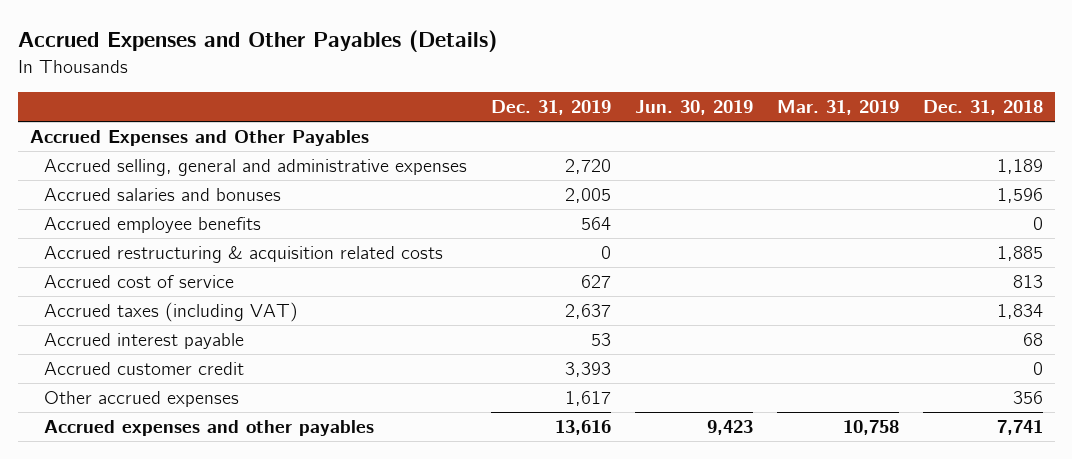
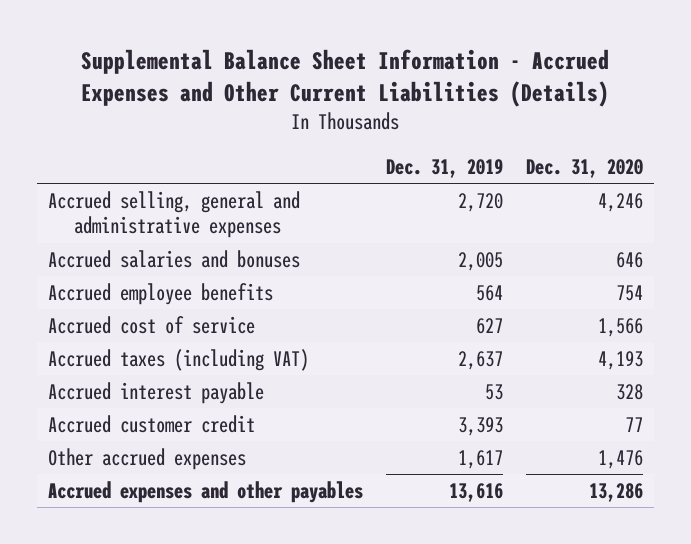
- Accrued Expenses and Other Payables (Details)
+ Supplemental Balance Sheet Information - Accrued Expenses and Other Current Liabilities (Details)
- | Dec. 31, 2019 | Jun. 30, 2019 | Mar. 31, 2019 | Dec. 31, 2018
+ | Dec. 31, 2019 | Dec. 31, 2020
- Accrued Expenses and Other Payables
- Accrued restructuring & acquisition related costs | 0 | | | 1,885

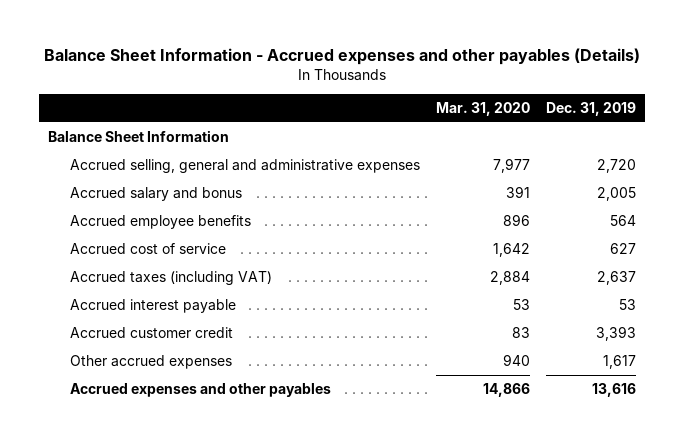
- Supplemental Balance Sheet Information - Accrued Expenses and Other Current Liabilities (Details)
+ Balance Sheet Information - Accrued expenses and other payables (Details)
- | Dec. 31, 2019 | Dec. 31, 2020
+ | Mar. 31, 2020 | Dec. 31, 2019
+ Balance Sheet Information
- Accrued salaries and bonuses | 2,005 | 646
+ Accrued salary and bonus | 391 | 2,005

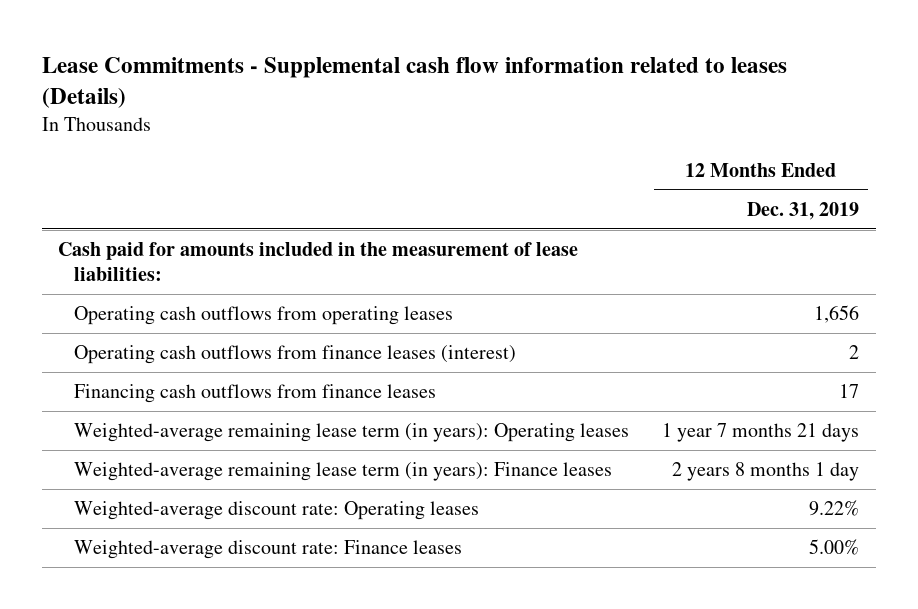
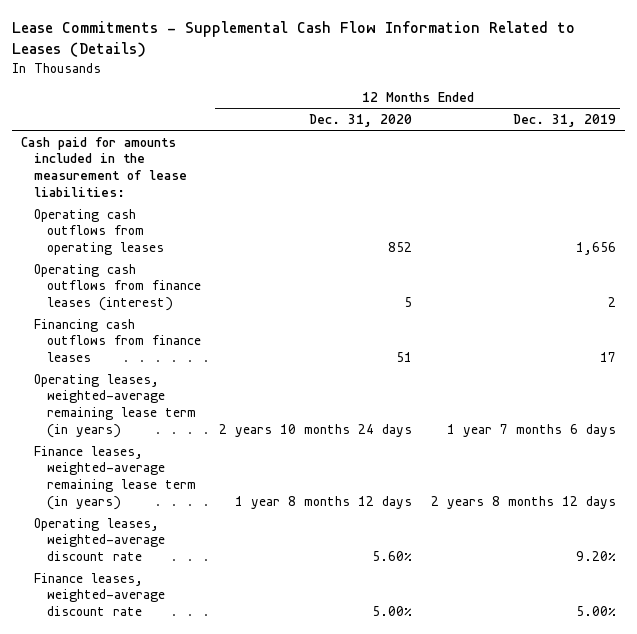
- Lease Commitments - Supplemental cash flow information related to leases (Details)
+ Lease Commitments - Supplemental Cash Flow Information Related to Leases (Details)
- | 12 Months Ended Dec. 31, 2019
+ | 12 Months Ended Dec. 31, 2020 | 12 Months Ended Dec. 31, 2019
- Weighted-average remaining lease term (in years): Operating leases | 1 year 7 months 21 days
- Weighted-average remaining lease term (in years): Finance leases | 2 years 8 months 1 day
- Weighted-average discount rate: Operating leases | 9.22%
- Weighted-average discount rate: Finance leases | 5.00%
+ Operating leases, weighted-average remaining lease term (in years) | 2 years 10 months 24 days | 1 year 7 months 6 days
+ Finance leases, weighted-average remaining lease term (in years) | 1 year 8 months 12 days | 2 years 8 months 12 days
+ Operating leases, weighted-average discount rate | 5.60% | 9.20%
+ Finance leases, weighted-average discount rate | 5.00% | 5.00%

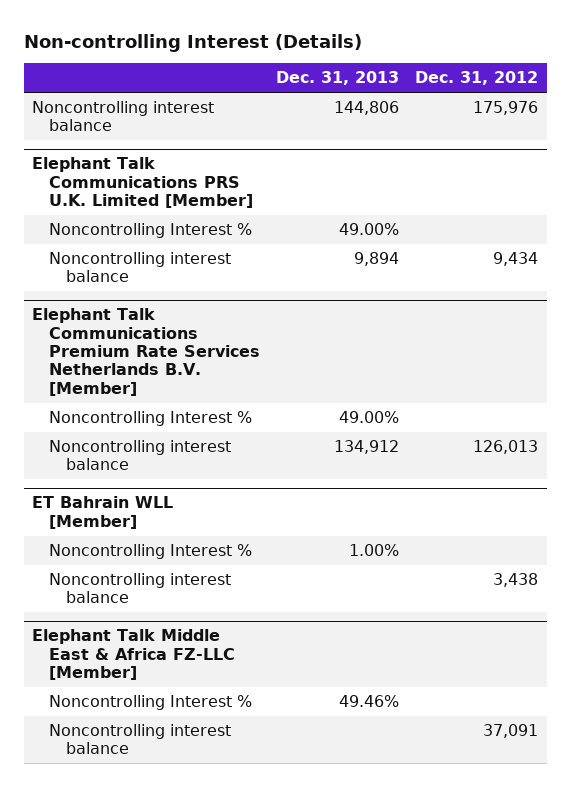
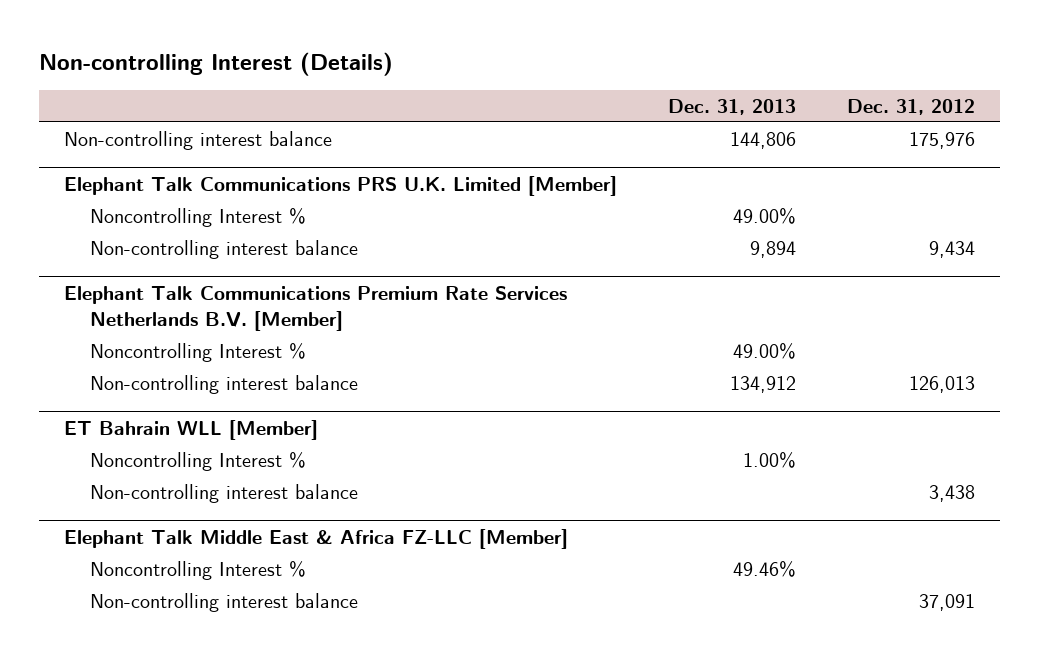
- Noncontrolling interest balance | 144,806 | 175,976
+ Non-controlling interest balance | 144,806 | 175,976
@ Elephant Talk Communications PRS U.K. Limited [Member]
- Noncontrolling interest balance | 9,894 | 9,434
+ Non-controlling interest balance | 9,894 | 9,434
@ Elephant Talk Communications Premium Rate Services Netherlands B.V. [Member]
- Noncontrolling interest balance | 134,912 | 126,013
+ Non-controlling interest balance | 134,912 | 126,013
@ ET Bahrain WLL [Member]
- Noncontrolling interest balance | | 3,438
+ Non-controlling interest balance | | 3,438
@ Elephant Talk Middle East & Africa FZ-LLC [Member]
- Noncontrolling interest balance | | 37,091
+ Non-controlling interest balance | | 37,091

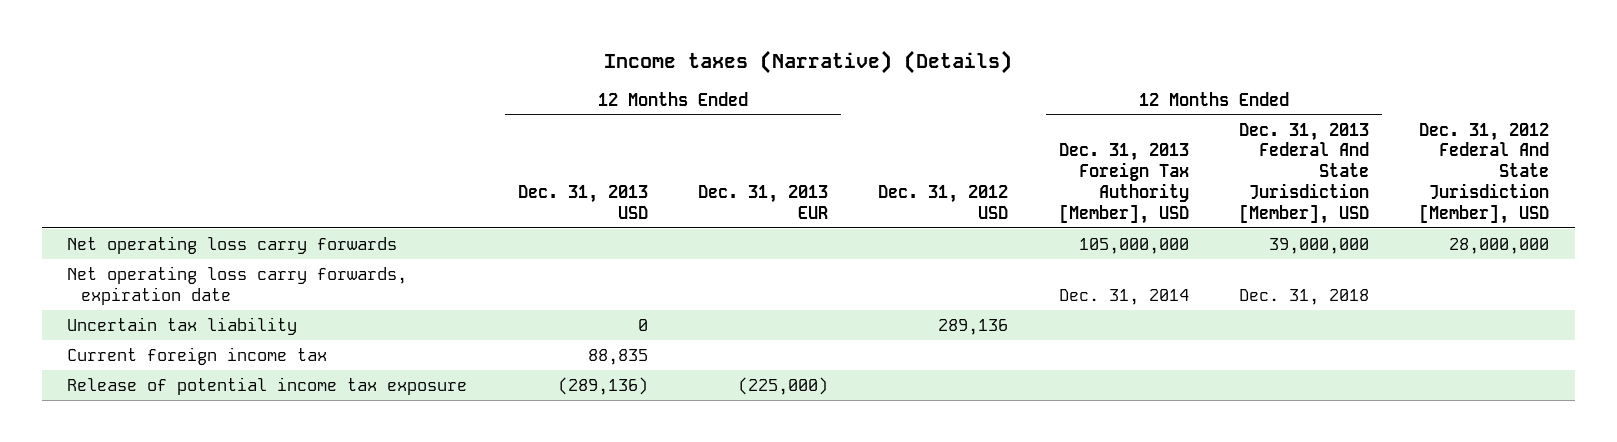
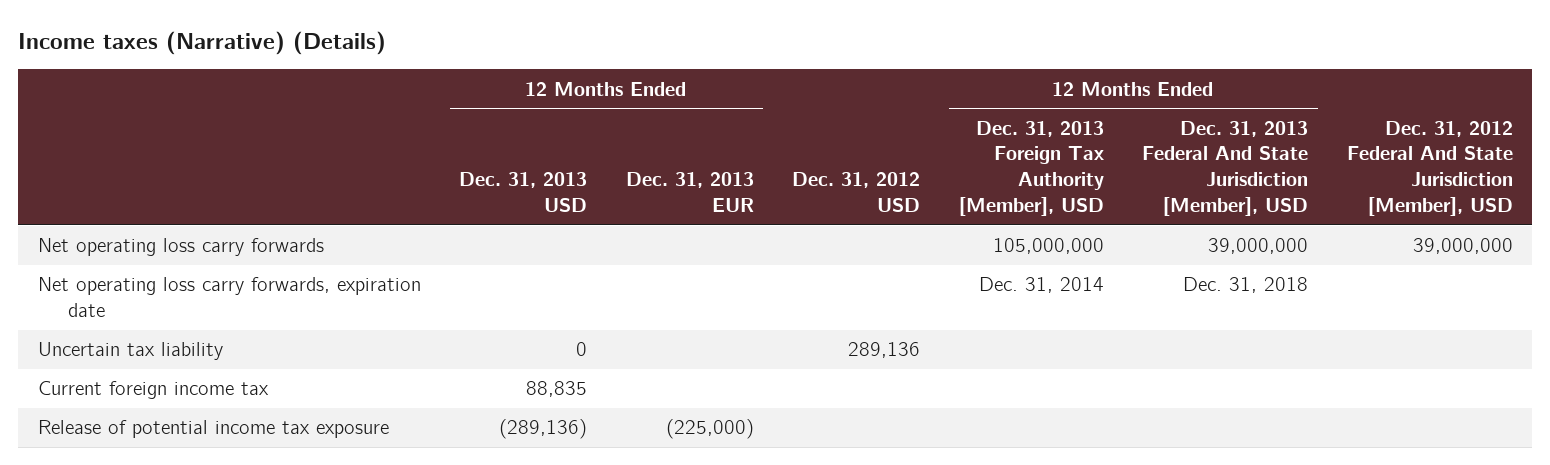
- Net operating loss carry forwards | | | | 105,000,000 | 39,000,000 | 28,000,000
+ Net operating loss carry forwards | | | | 105,000,000 | 39,000,000 | 39,000,000

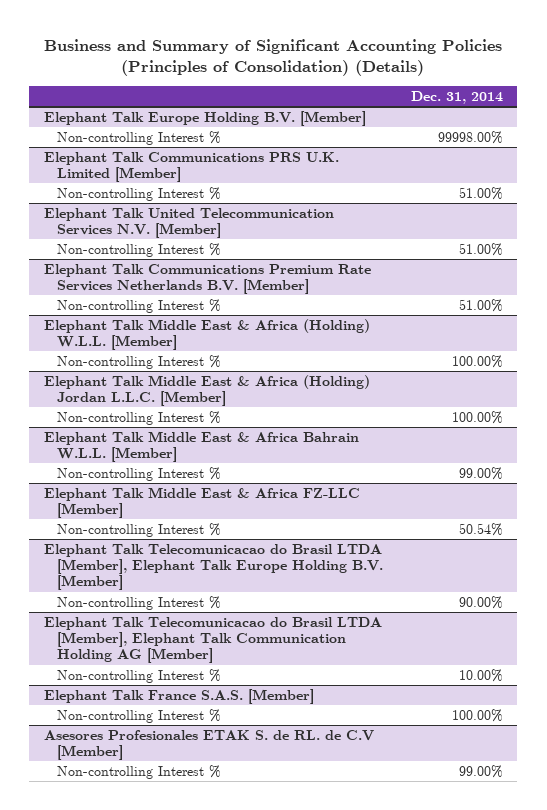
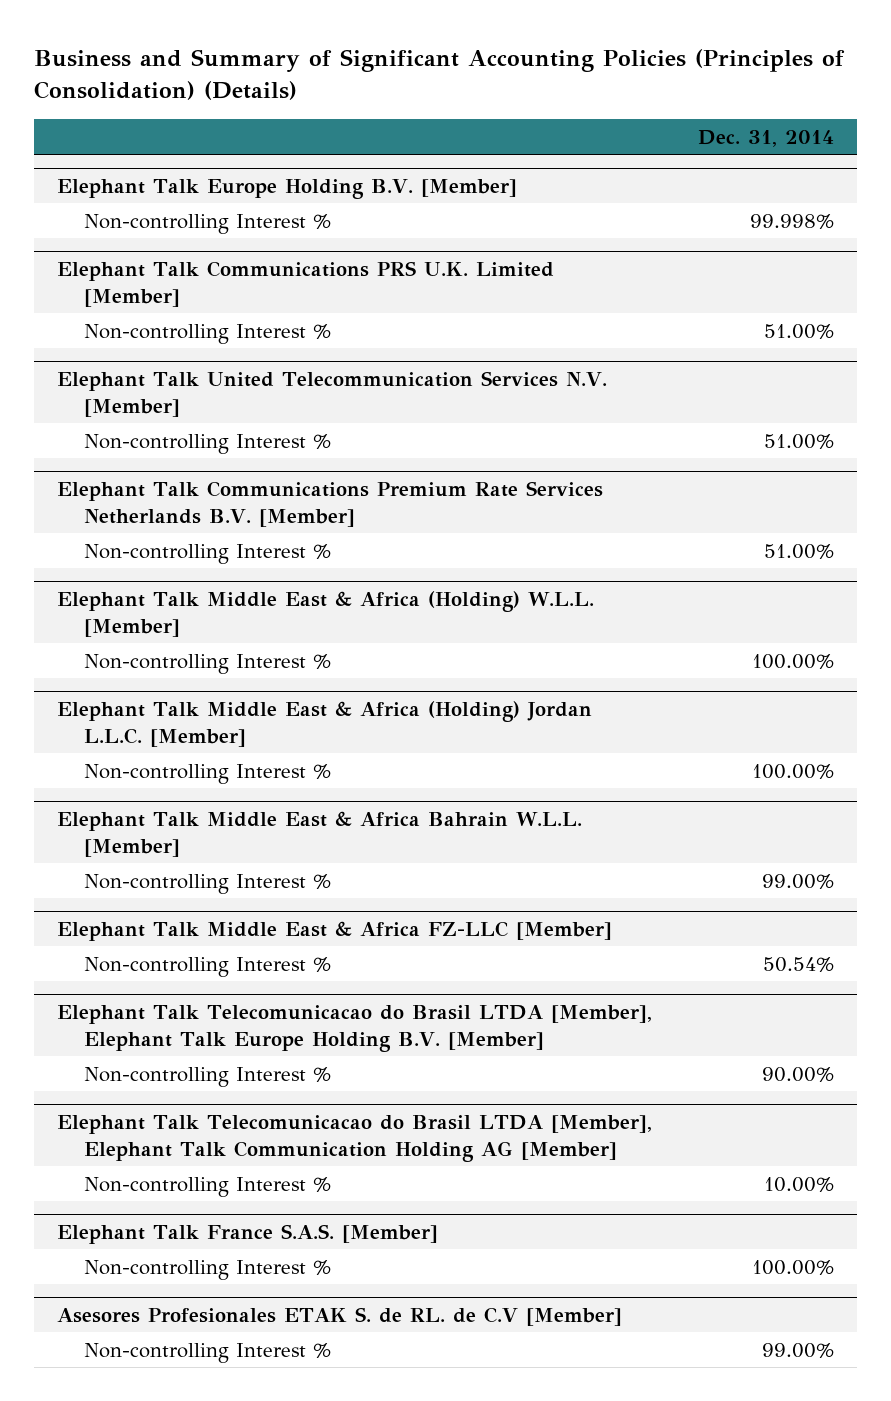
@ Elephant Talk Europe Holding B.V. [Member]
- Non-controlling Interest % | 99998.00%
+ Non-controlling Interest % | 99.998%

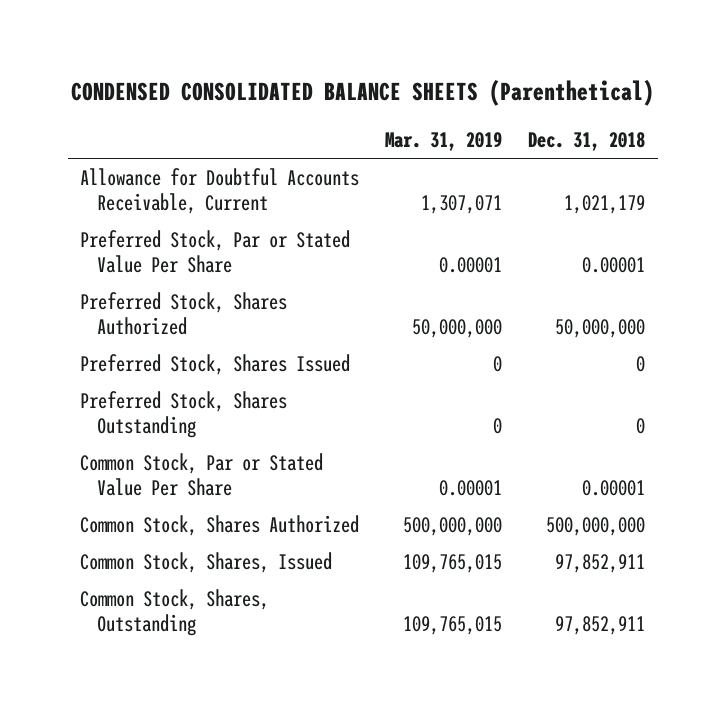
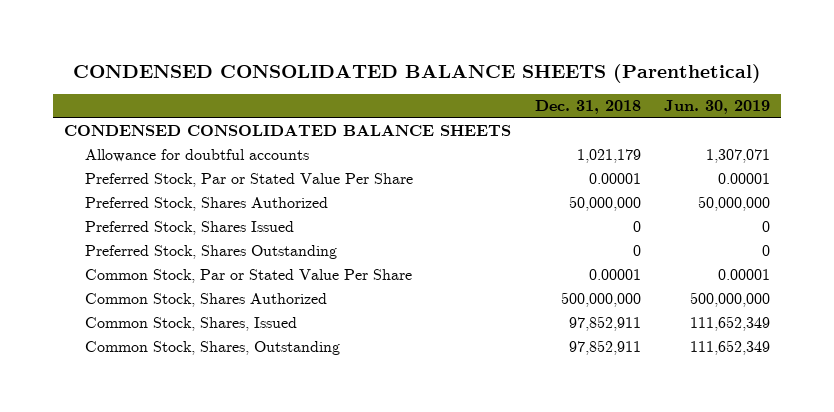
- | Mar. 31, 2019 | Dec. 31, 2018
+ | Dec. 31, 2018 | Jun. 30, 2019
- Allowance for Doubtful Accounts Receivable, Current | 1,307,071 | 1,021,179
+ CONDENSED CONSOLIDATED BALANCE SHEETS
+ Allowance for doubtful accounts | 1,021,179 | 1,307,071

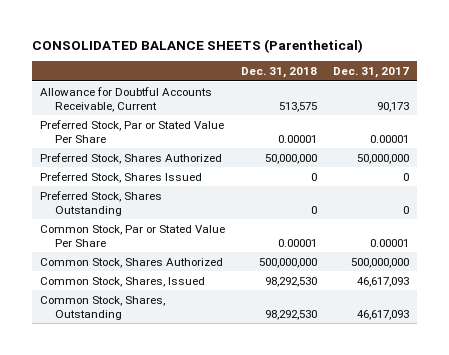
- CONDENSED CONSOLIDATED BALANCE SHEETS (Parenthetical)
+ CONSOLIDATED BALANCE SHEETS (Parenthetical)
- | Dec. 31, 2018 | Jun. 30, 2019
+ | Dec. 31, 2018 | Dec. 31, 2017
- CONDENSED CONSOLIDATED BALANCE SHEETS
- Allowance for doubtful accounts | 1,021,179 | 1,307,071
+ Allowance for Doubtful Accounts Receivable, Current | 513,575 | 90,173
- Common Stock, Shares, Issued | 97,852,911 | 111,652,349
- Common Stock, Shares, Outstanding | 97,852,911 | 111,652,349
+ Common Stock, Shares, Issued | 98,292,530 | 46,617,093
+ Common Stock, Shares, Outstanding | 98,292,530 | 46,617,093

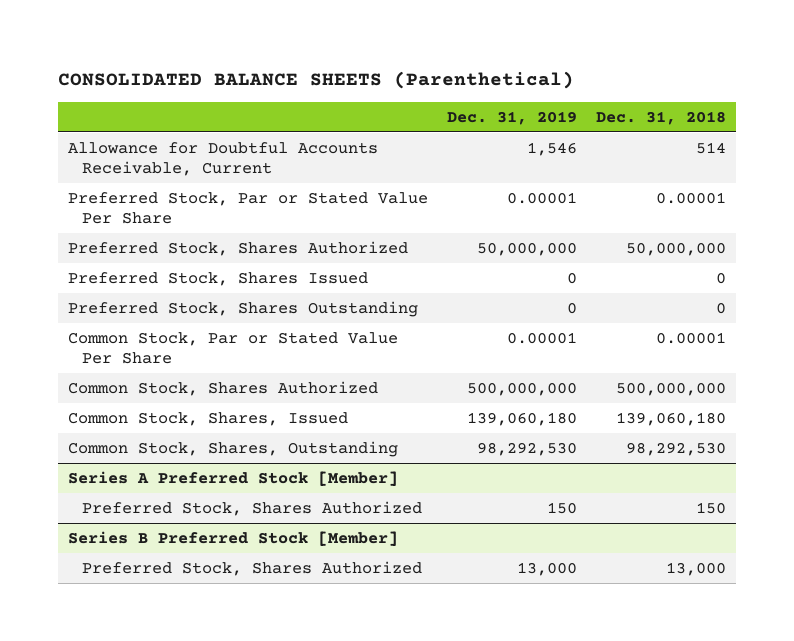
- | Dec. 31, 2018 | Dec. 31, 2017
+ | Dec. 31, 2019 | Dec. 31, 2018
- Allowance for Doubtful Accounts Receivable, Current | 513,575 | 90,173
+ Allowance for Doubtful Accounts Receivable, Current | 1,546 | 514
- Common Stock, Shares, Issued | 98,292,530 | 46,617,093
+ Common Stock, Shares, Issued | 139,060,180 | 139,060,180
+ Series A Preferred Stock [Member]
+ Preferred Stock, Shares Authorized | 150 | 150
+ Series B Preferred Stock [Member]
+ Preferred Stock, Shares Authorized | 13,000 | 13,000

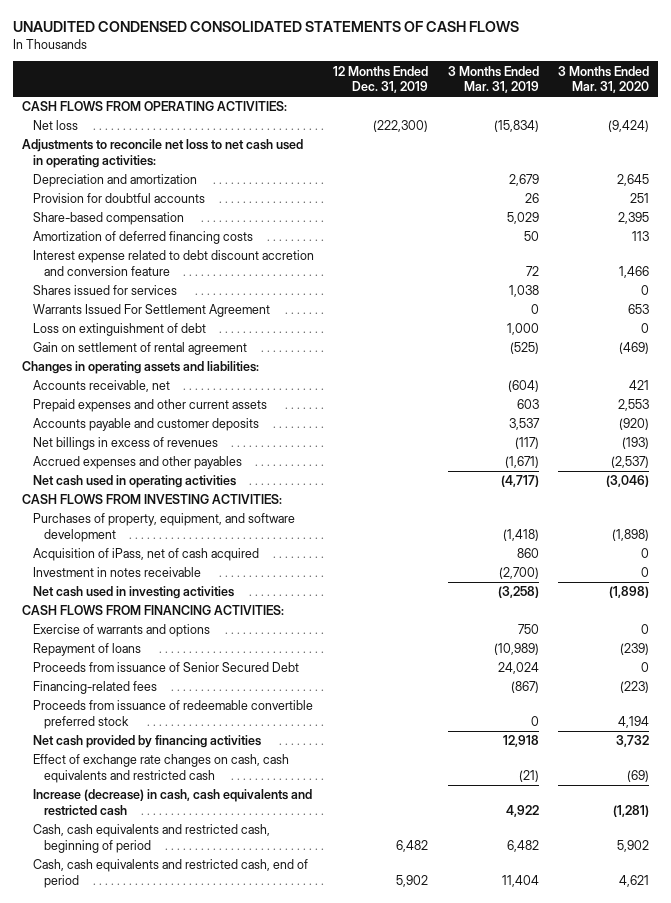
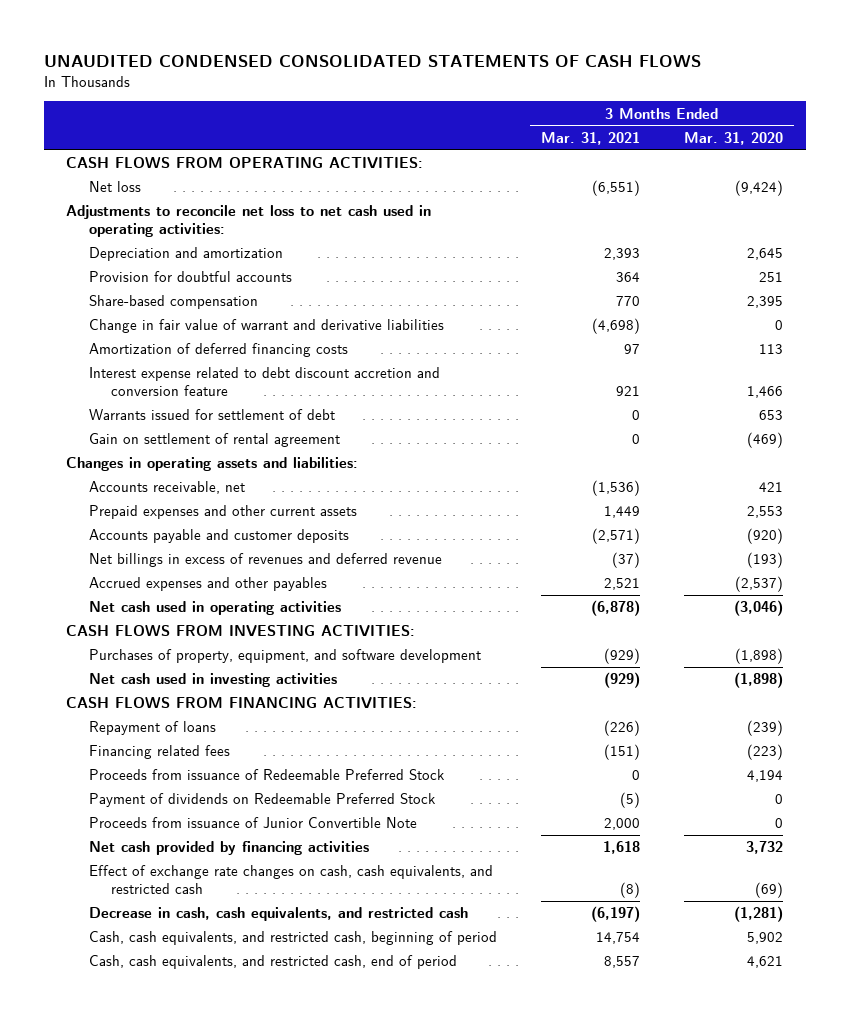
- | 12 Months Ended Dec. 31, 2019 | 3 Months Ended Mar. 31, 2019 | 3 Months Ended Mar. 31, 2020
+ | 3 Months Ended Mar. 31, 2021 | 3 Months Ended Mar. 31, 2020
+ Change in fair value of warrant and derivative liabilities | (4,698) | 0
- Shares issued for services | | 1,038 | 0
- Warrants Issued For Settlement Agreement | | 0 | 653
- Loss on extinguishment of debt | | 1,000 | 0
+ Warrants issued for settlement of debt | 0 | 653
- Net billings in excess of revenues | | (117) | (193)
+ Net billings in excess of revenues and deferred revenue | (37) | (193)
- Acquisition of iPass, net of cash acquired | | 860 | 0
- Investment in notes receivable | | (2,700) | 0
- Exercise of warrants and options | | 750 | 0
- Proceeds from issuance of Senior Secured Debt | | 24,024 | 0
- Financing-related fees | | (867) | (223)
- Proceeds from issuance of redeemable convertible preferred stock | | 0 | 4,194
+ Financing related fees | (151) | (223)
+ Proceeds from issuance of Redeemable Preferred Stock | 0 | 4,194
+ Payment of dividends on Redeemable Preferred Stock | (5) | 0
+ Proceeds from issuance of Junior Convertible Note | 2,000 | 0
- Effect of exchange rate changes on cash, cash equivalents and restricted cash | | (21) | (69)
- Increase (decrease) in cash, cash equivalents and restricted cash | | 4,922 | (1,281)
- Cash, cash equivalents and restricted cash, beginning of period | 6,482 | 6,482 | 5,902
- Cash, cash equivalents and restricted cash, end of period | 5,902 | 11,404 | 4,621
+ Effect of exchange rate changes on cash, cash equivalents, and restricted cash | (8) | (69)
+ Decrease in cash, cash equivalents, and restricted cash | (6,197) | (1,281)
+ Cash, cash equivalents, and restricted cash, beginning of period | 14,754 | 5,902
+ Cash, cash equivalents, and restricted cash, end of period | 8,557 | 4,621

